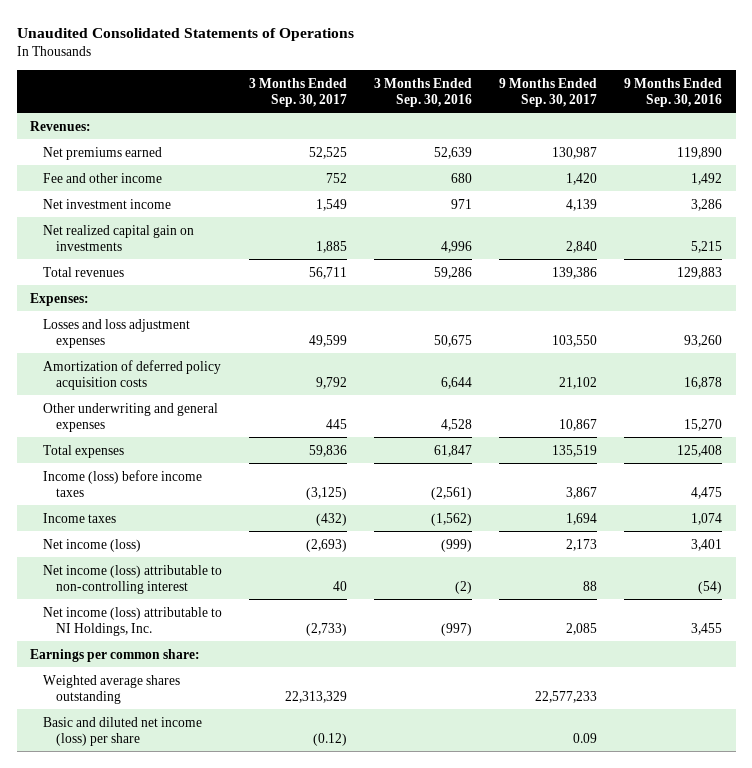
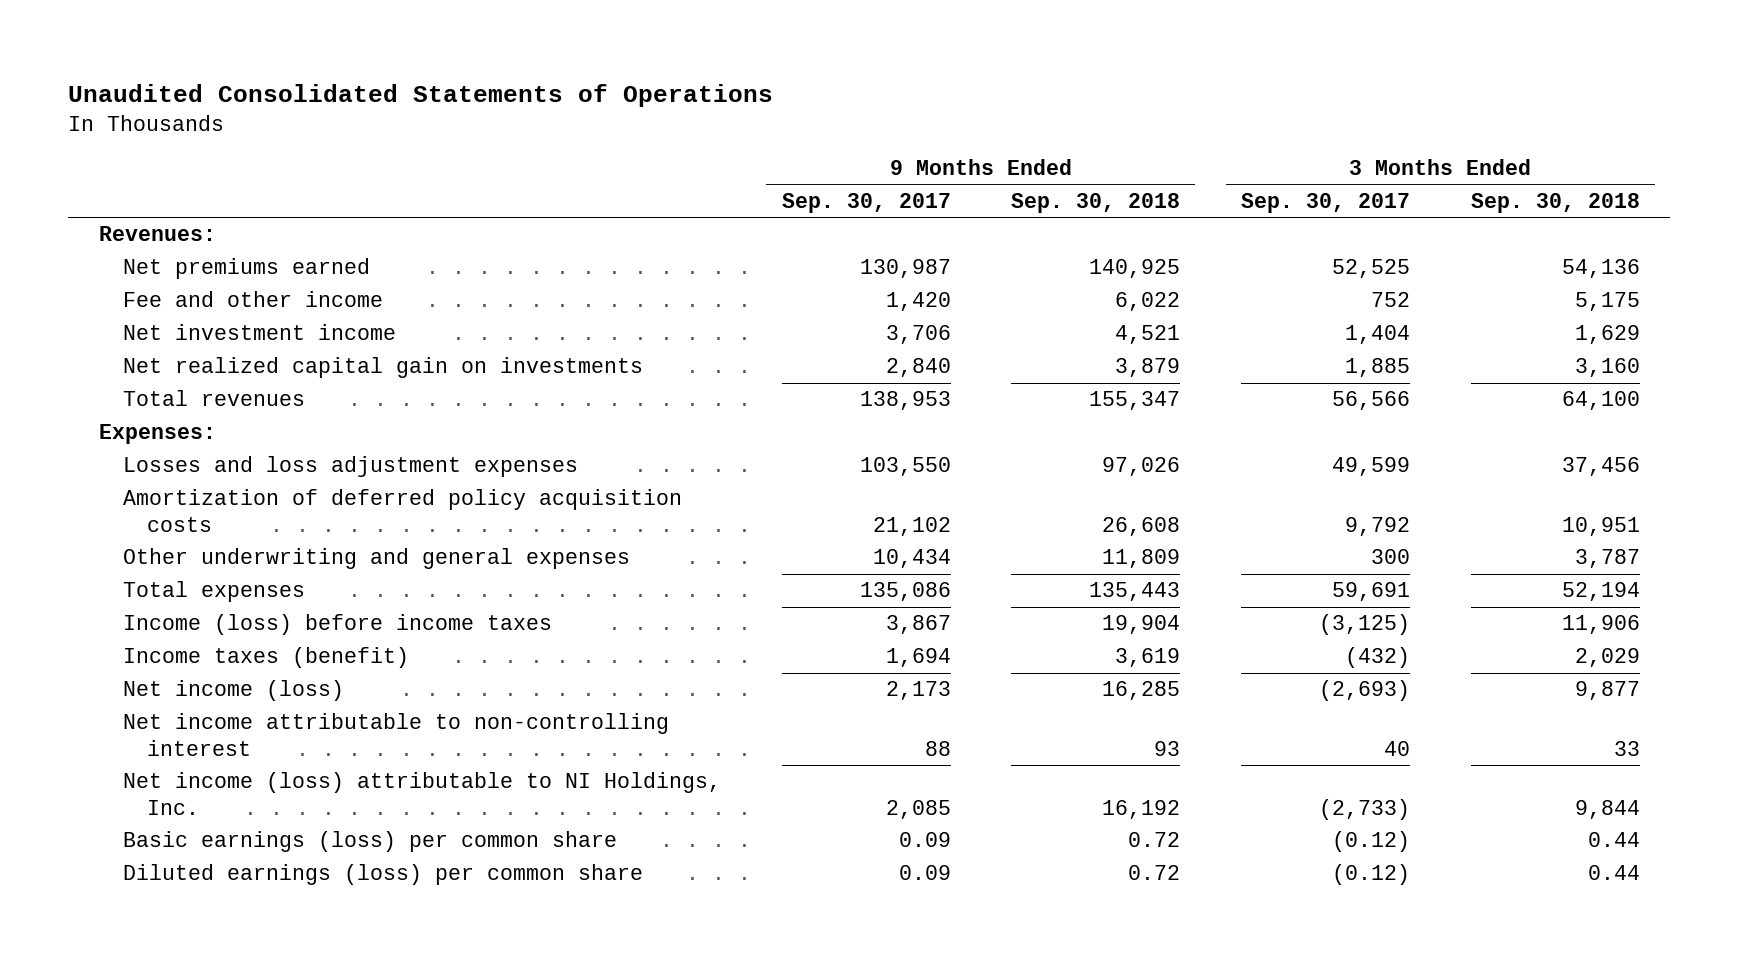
- | 3 Months Ended Sep. 30, 2017 | 3 Months Ended Sep. 30, 2016 | 9 Months Ended Sep. 30, 2017 | 9 Months Ended Sep. 30, 2016
+ | 9 Months Ended Sep. 30, 2017 | 9 Months Ended Sep. 30, 2018 | 3 Months Ended Sep. 30, 2017 | 3 Months Ended Sep. 30, 2018
- Net investment income | 1,549 | 971 | 4,139 | 3,286
+ Net investment income | 3,706 | 4,521 | 1,404 | 1,629
- Total revenues | 56,711 | 59,286 | 139,386 | 129,883
+ Total revenues | 138,953 | 155,347 | 56,566 | 64,100
- Other underwriting and general expenses | 445 | 4,528 | 10,867 | 15,270
- Total expenses | 59,836 | 61,847 | 135,519 | 125,408
+ Other underwriting and general expenses | 10,434 | 11,809 | 300 | 3,787
+ Total expenses | 135,086 | 135,443 | 59,691 | 52,194
- Income taxes | (432) | (1,562) | 1,694 | 1,074
+ Income taxes (benefit) | 1,694 | 3,619 | (432) | 2,029
- Net income (loss) attributable to non-controlling interest | 40 | (2) | 88 | (54)
+ Net income attributable to non-controlling interest | 88 | 93 | 40 | 33
- Earnings per common share:
- Weighted average shares outstanding | 22,313,329 | | 22,577,233 |
- Basic and diluted net income (loss) per share | (0.12) | | 0.09 |
+ Basic earnings (loss) per common share | 0.09 | 0.72 | (0.12) | 0.44
+ Diluted earnings (loss) per common share | 0.09 | 0.72 | (0.12) | 0.44

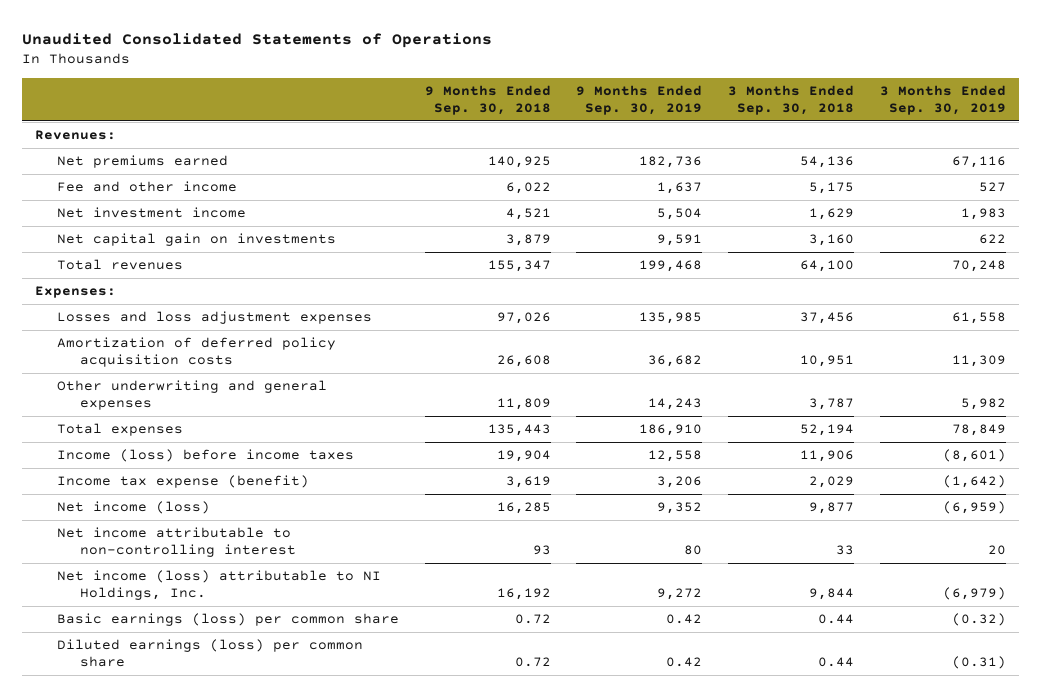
- | 9 Months Ended Sep. 30, 2017 | 9 Months Ended Sep. 30, 2018 | 3 Months Ended Sep. 30, 2017 | 3 Months Ended Sep. 30, 2018
+ | 9 Months Ended Sep. 30, 2018 | 9 Months Ended Sep. 30, 2019 | 3 Months Ended Sep. 30, 2018 | 3 Months Ended Sep. 30, 2019
- Net realized capital gain on investments | 2,840 | 3,879 | 1,885 | 3,160
+ Net capital gain on investments | 3,879 | 9,591 | 3,160 | 622
- Income taxes (benefit) | 1,694 | 3,619 | (432) | 2,029
+ Income tax expense (benefit) | 3,619 | 3,206 | 2,029 | (1,642)

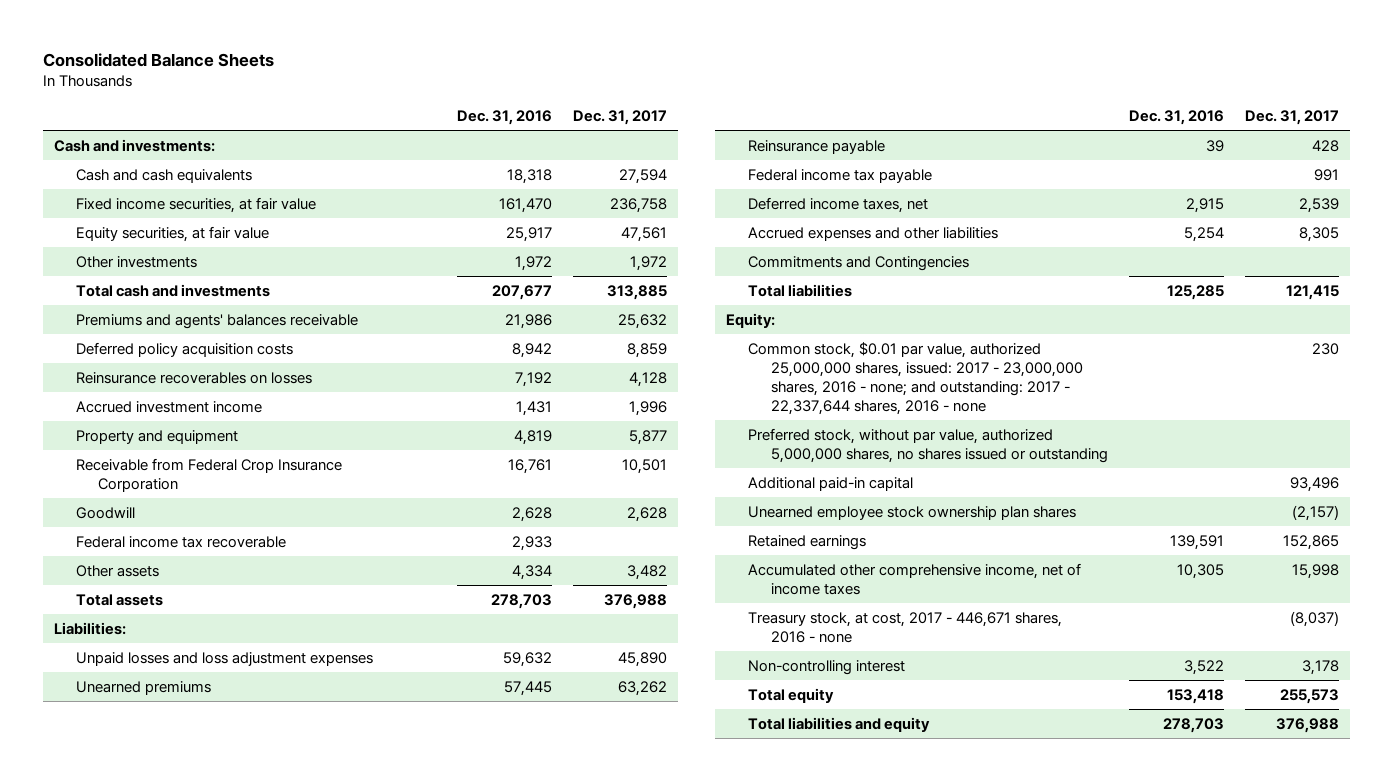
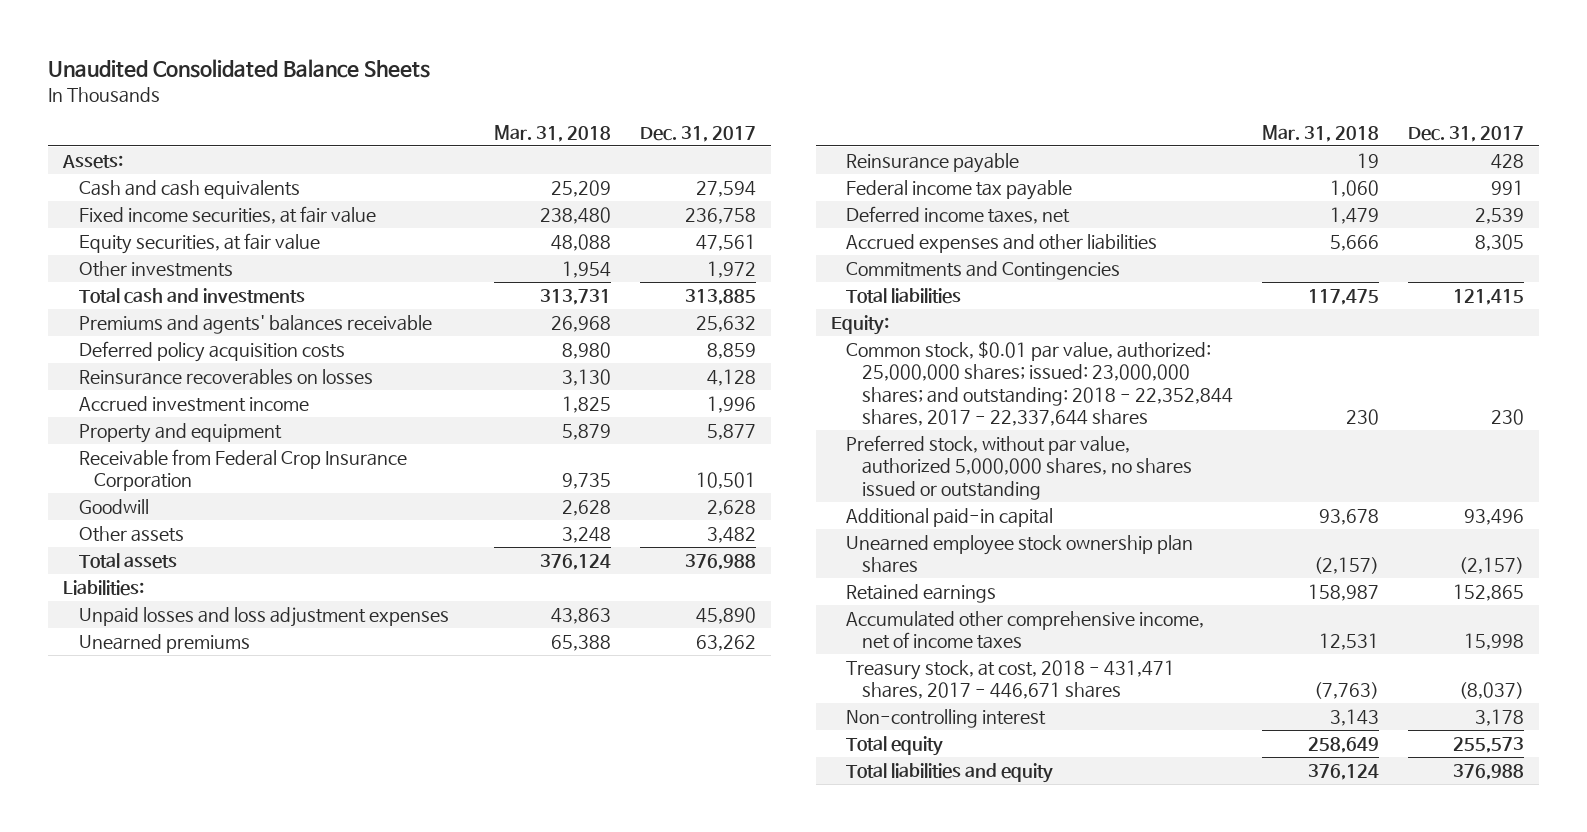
- Consolidated Balance Sheets
+ Unaudited Consolidated Balance Sheets
- | Dec. 31, 2016 | Dec. 31, 2017
+ | Mar. 31, 2018 | Dec. 31, 2017
- Cash and investments:
+ Assets:
- Federal income tax recoverable | 2,933 |
- Common stock, $0.01 par value, authorized 25,000,000 shares, issued: 2017 - 23,000,000 shares, 2016 - none; and outstanding: 2017 - 22,337,644 shares, 2016 - none | | 230
+ Common stock, $0.01 par value, authorized: 25,000,000 shares; issued: 23,000,000 shares; and outstanding: 2018 - 22,352,844 shares, 2017 - 22,337,644 shares | 230 | 230
- Treasury stock, at cost, 2017 - 446,671 shares, 2016 - none | | (8,037)
+ Treasury stock, at cost, 2018 - 431,471 shares, 2017 - 446,671 shares | (7,763) | (8,037)

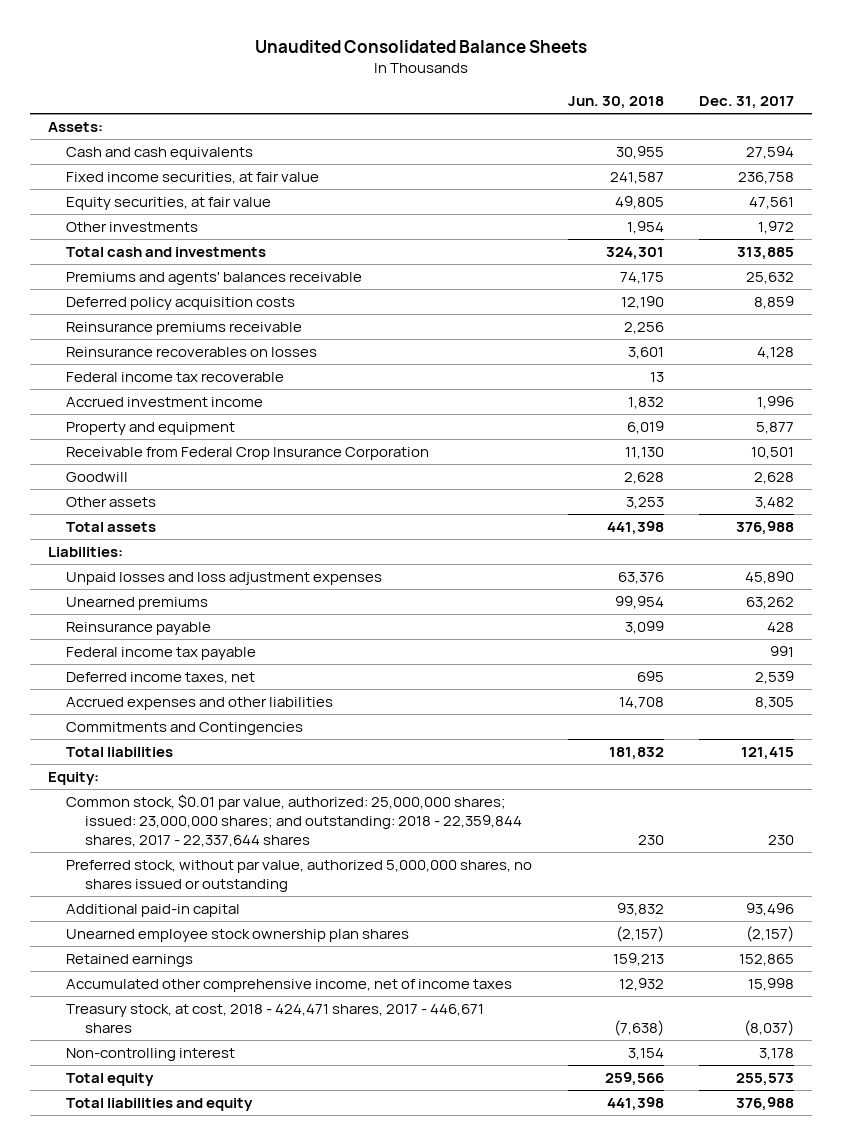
- | Mar. 31, 2018 | Dec. 31, 2017
+ | Jun. 30, 2018 | Dec. 31, 2017
+ Reinsurance premiums receivable | 2,256 |
+ Federal income tax recoverable | 13 |
- Common stock, $0.01 par value, authorized: 25,000,000 shares; issued: 23,000,000 shares; and outstanding: 2018 - 22,352,844 shares, 2017 - 22,337,644 shares | 230 | 230
+ Common stock, $0.01 par value, authorized: 25,000,000 shares; issued: 23,000,000 shares; and outstanding: 2018 - 22,359,844 shares, 2017 - 22,337,644 shares | 230 | 230
- Treasury stock, at cost, 2018 - 431,471 shares, 2017 - 446,671 shares | (7,763) | (8,037)
+ Treasury stock, at cost, 2018 - 424,471 shares, 2017 - 446,671 shares | (7,638) | (8,037)

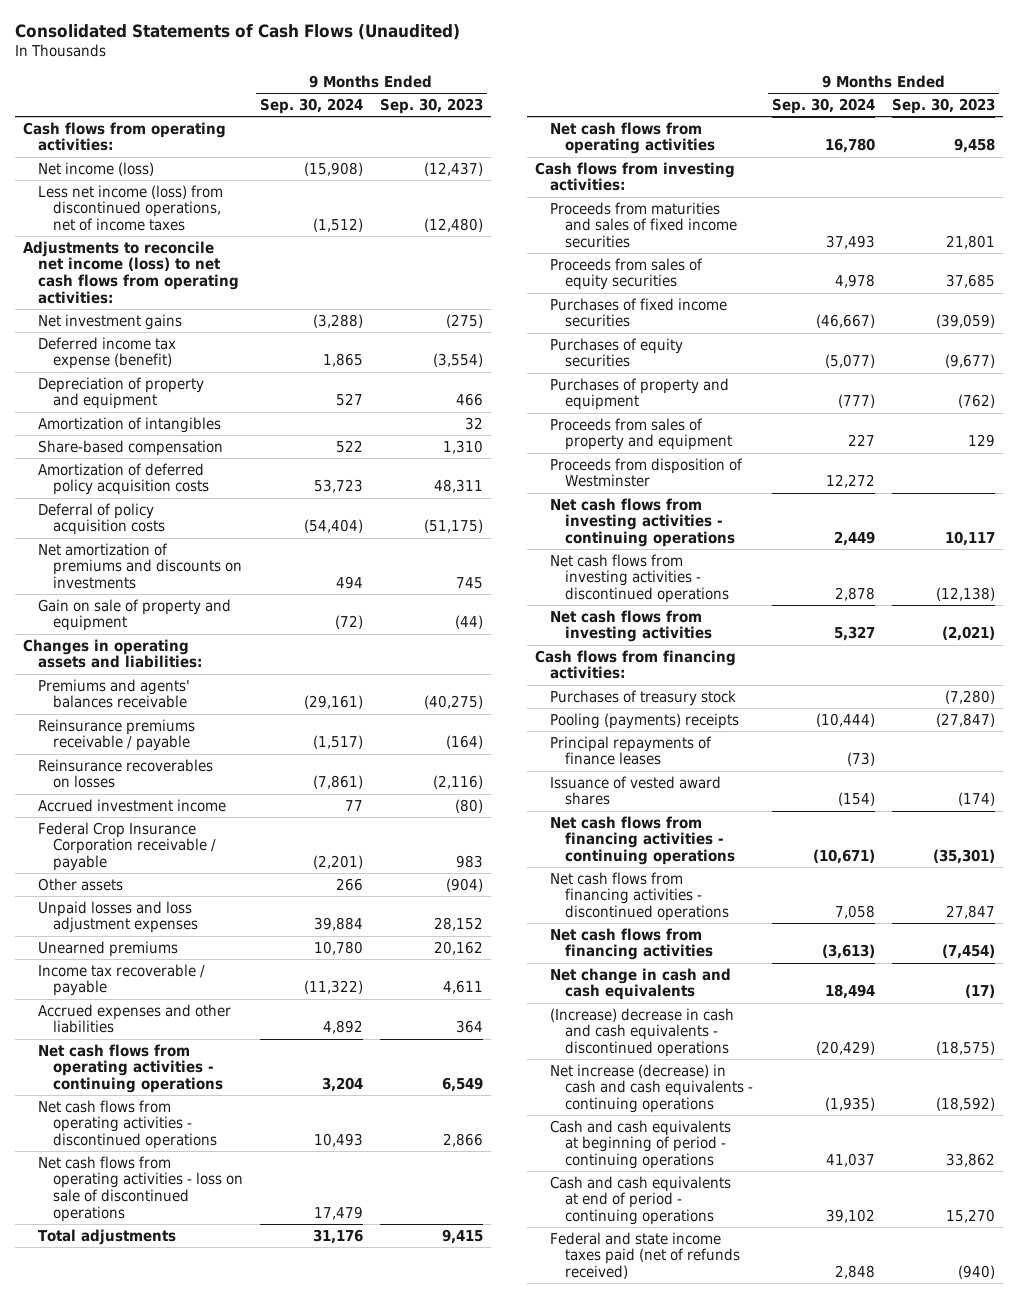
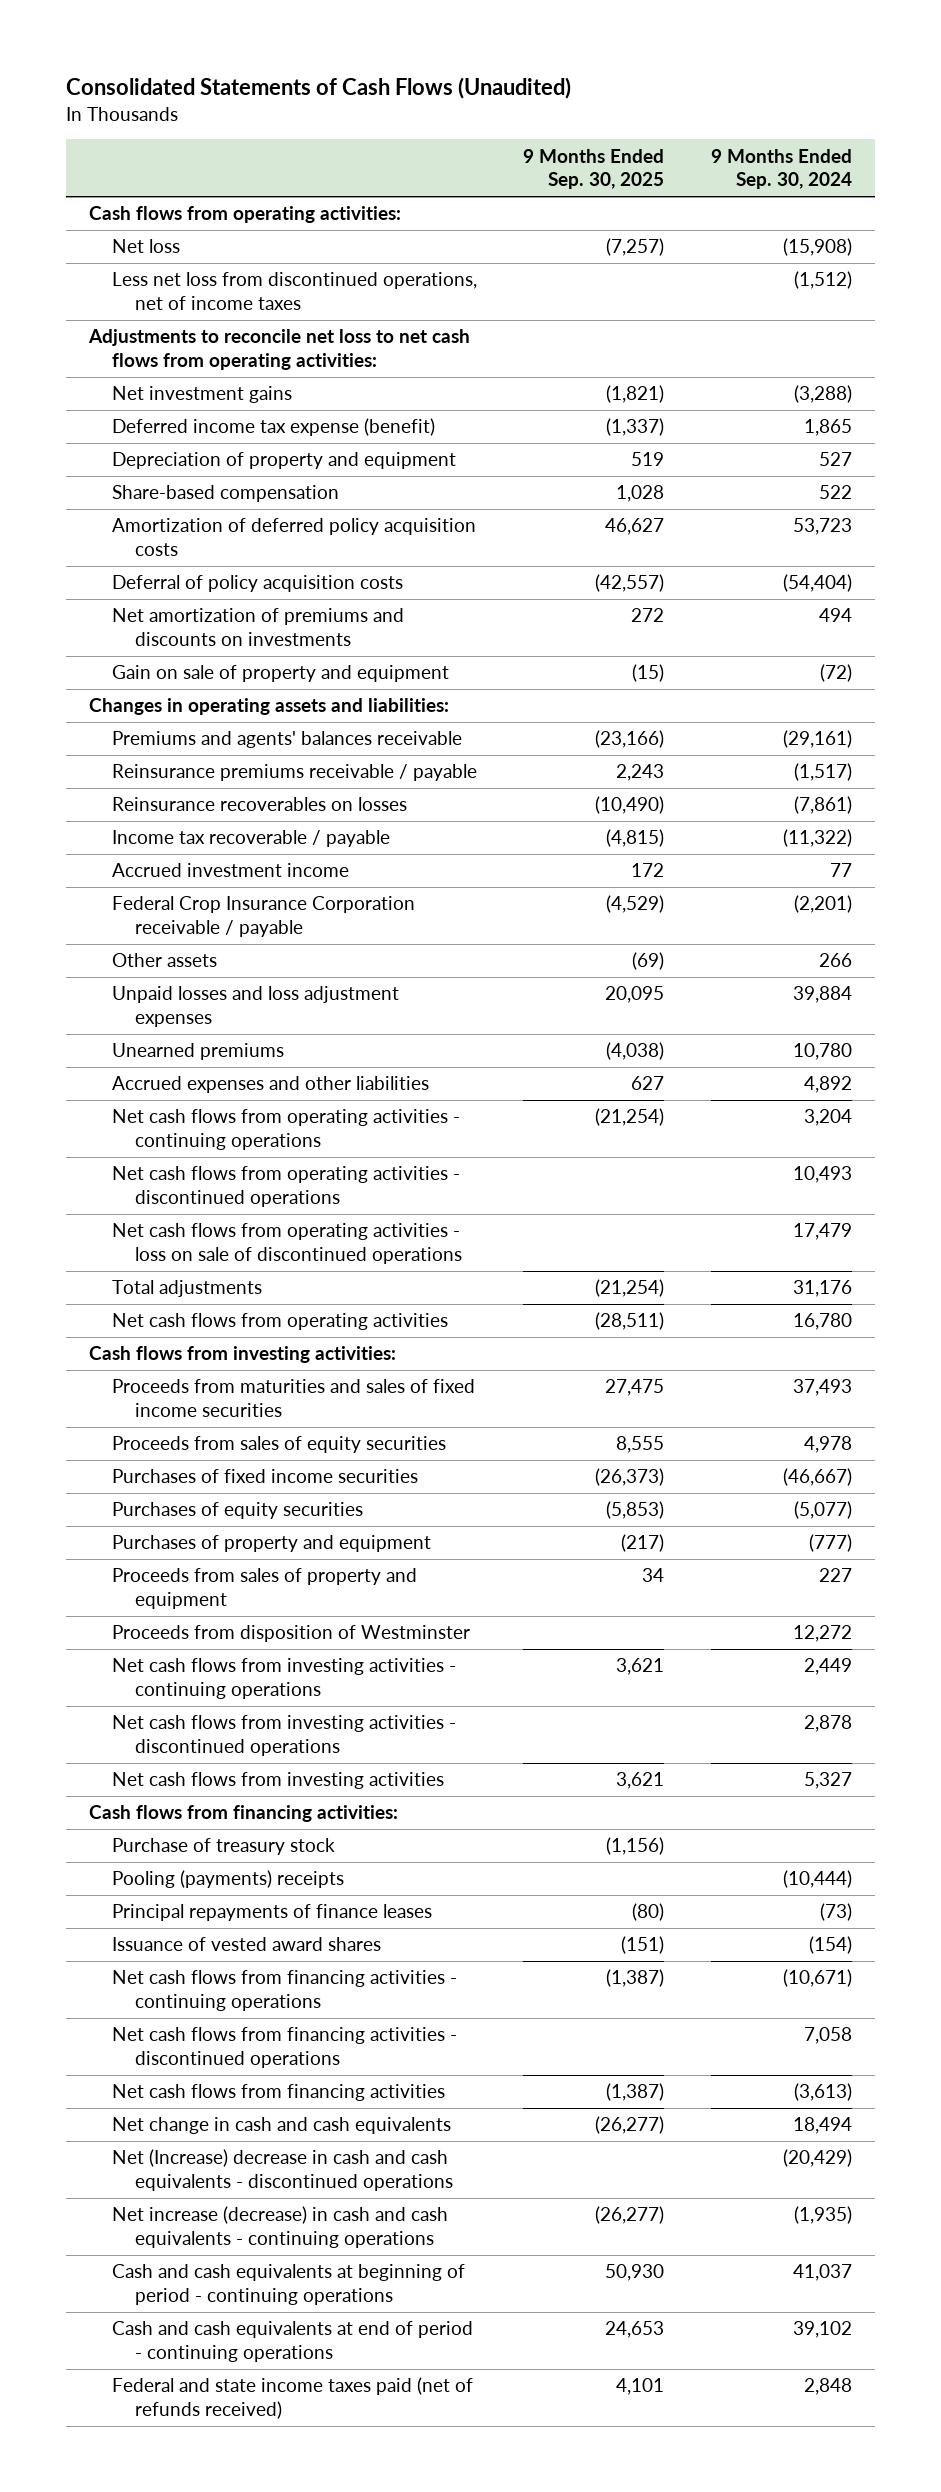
- | 9 Months Ended Sep. 30, 2024 | 9 Months Ended Sep. 30, 2023
+ | 9 Months Ended Sep. 30, 2025 | 9 Months Ended Sep. 30, 2024
- Net income (loss) | (15,908) | (12,437)
- Less net income (loss) from discontinued operations, net of income taxes | (1,512) | (12,480)
- Adjustments to reconcile net income (loss) to net cash flows from operating activities:
+ Net loss | (7,257) | (15,908)
+ Less net loss from discontinued operations, net of income taxes | | (1,512)
+ Adjustments to reconcile net loss to net cash flows from operating activities:
- Amortization of intangibles | | 32
moved up: Income tax recoverable / payable | (4,815) | (11,322)
- Purchases of treasury stock | | (7,280)
+ Purchase of treasury stock | (1,156) |
- (Increase) decrease in cash and cash equivalents - discontinued operations | (20,429) | (18,575)
+ Net (Increase) decrease in cash and cash equivalents - discontinued operations | | (20,429)

